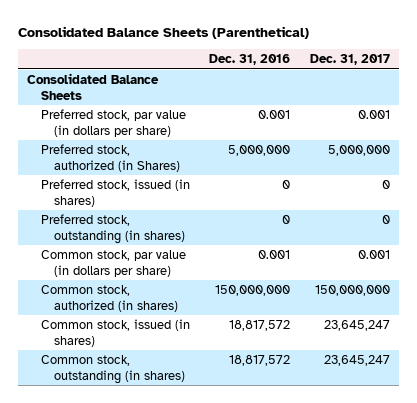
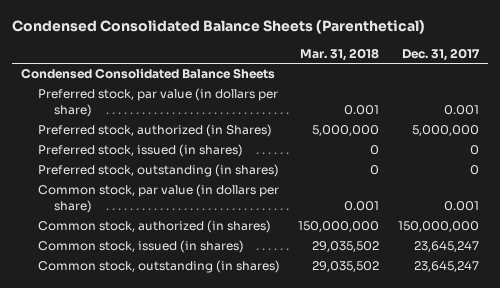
- Consolidated Balance Sheets (Parenthetical)
+ Condensed Consolidated Balance Sheets (Parenthetical)
- | Dec. 31, 2016 | Dec. 31, 2017
+ | Mar. 31, 2018 | Dec. 31, 2017
- Consolidated Balance Sheets
+ Condensed Consolidated Balance Sheets

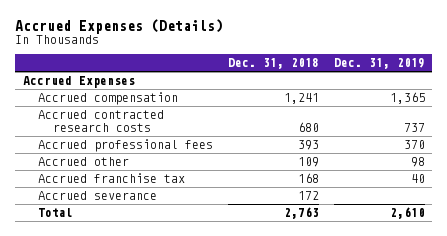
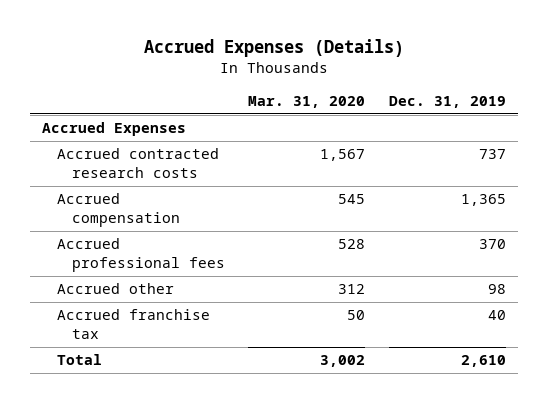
- | Dec. 31, 2018 | Dec. 31, 2019
+ | Mar. 31, 2020 | Dec. 31, 2019
moved down: Accrued compensation | 545 | 1,365
- Accrued severance | 172 |

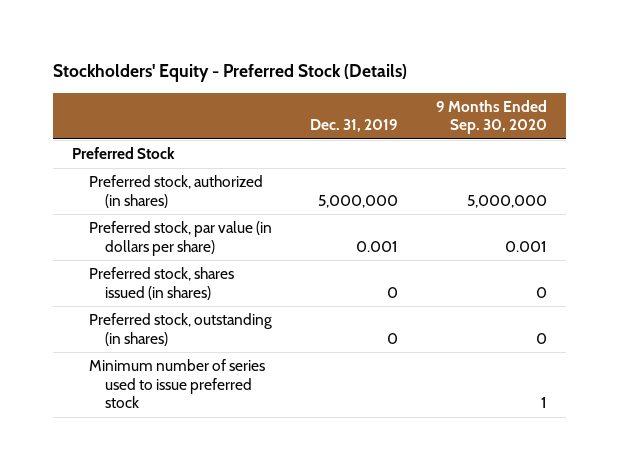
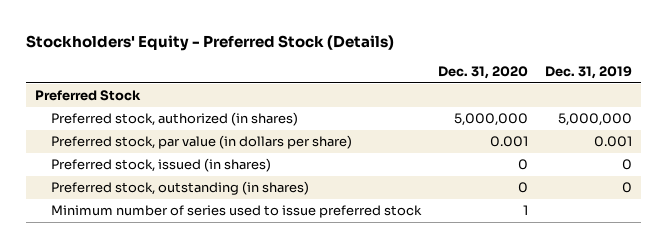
- | Dec. 31, 2019 | 9 Months Ended Sep. 30, 2020
+ | Dec. 31, 2020 | Dec. 31, 2019
- Preferred stock, shares issued (in shares) | 0 | 0
+ Preferred stock, issued (in shares) | 0 | 0

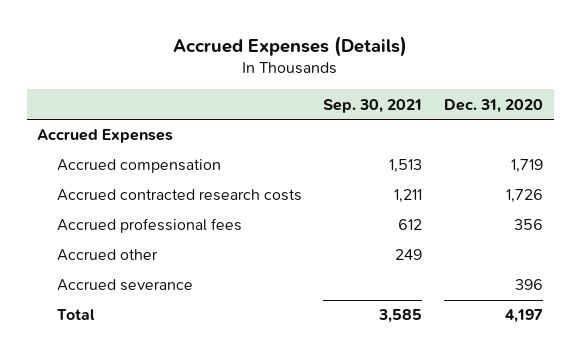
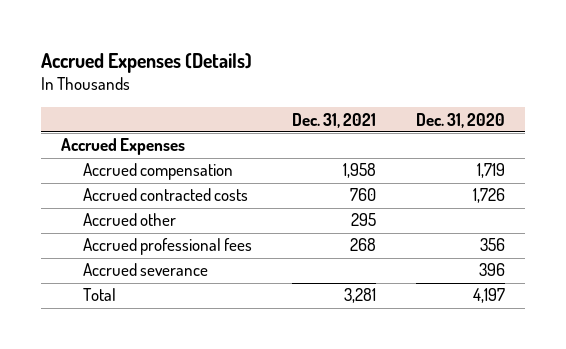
- | Sep. 30, 2021 | Dec. 31, 2020
+ | Dec. 31, 2021 | Dec. 31, 2020
- Accrued contracted research costs | 1,211 | 1,726
+ Accrued contracted costs | 760 | 1,726
moved down: Accrued professional fees | 268 | 356

